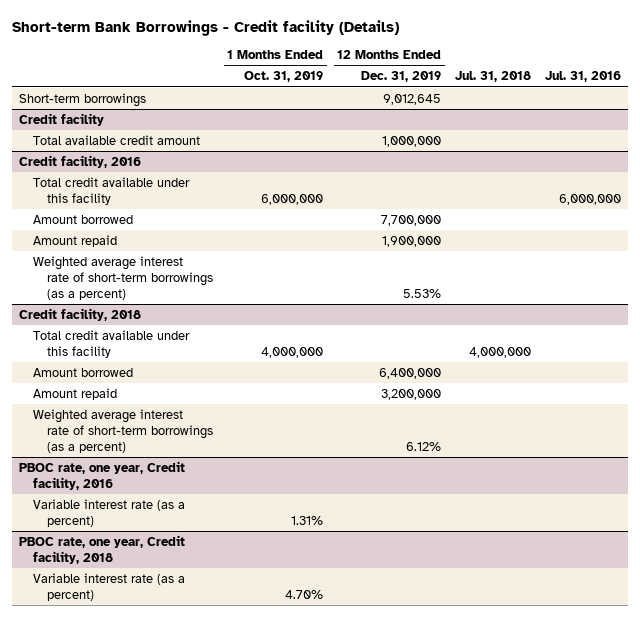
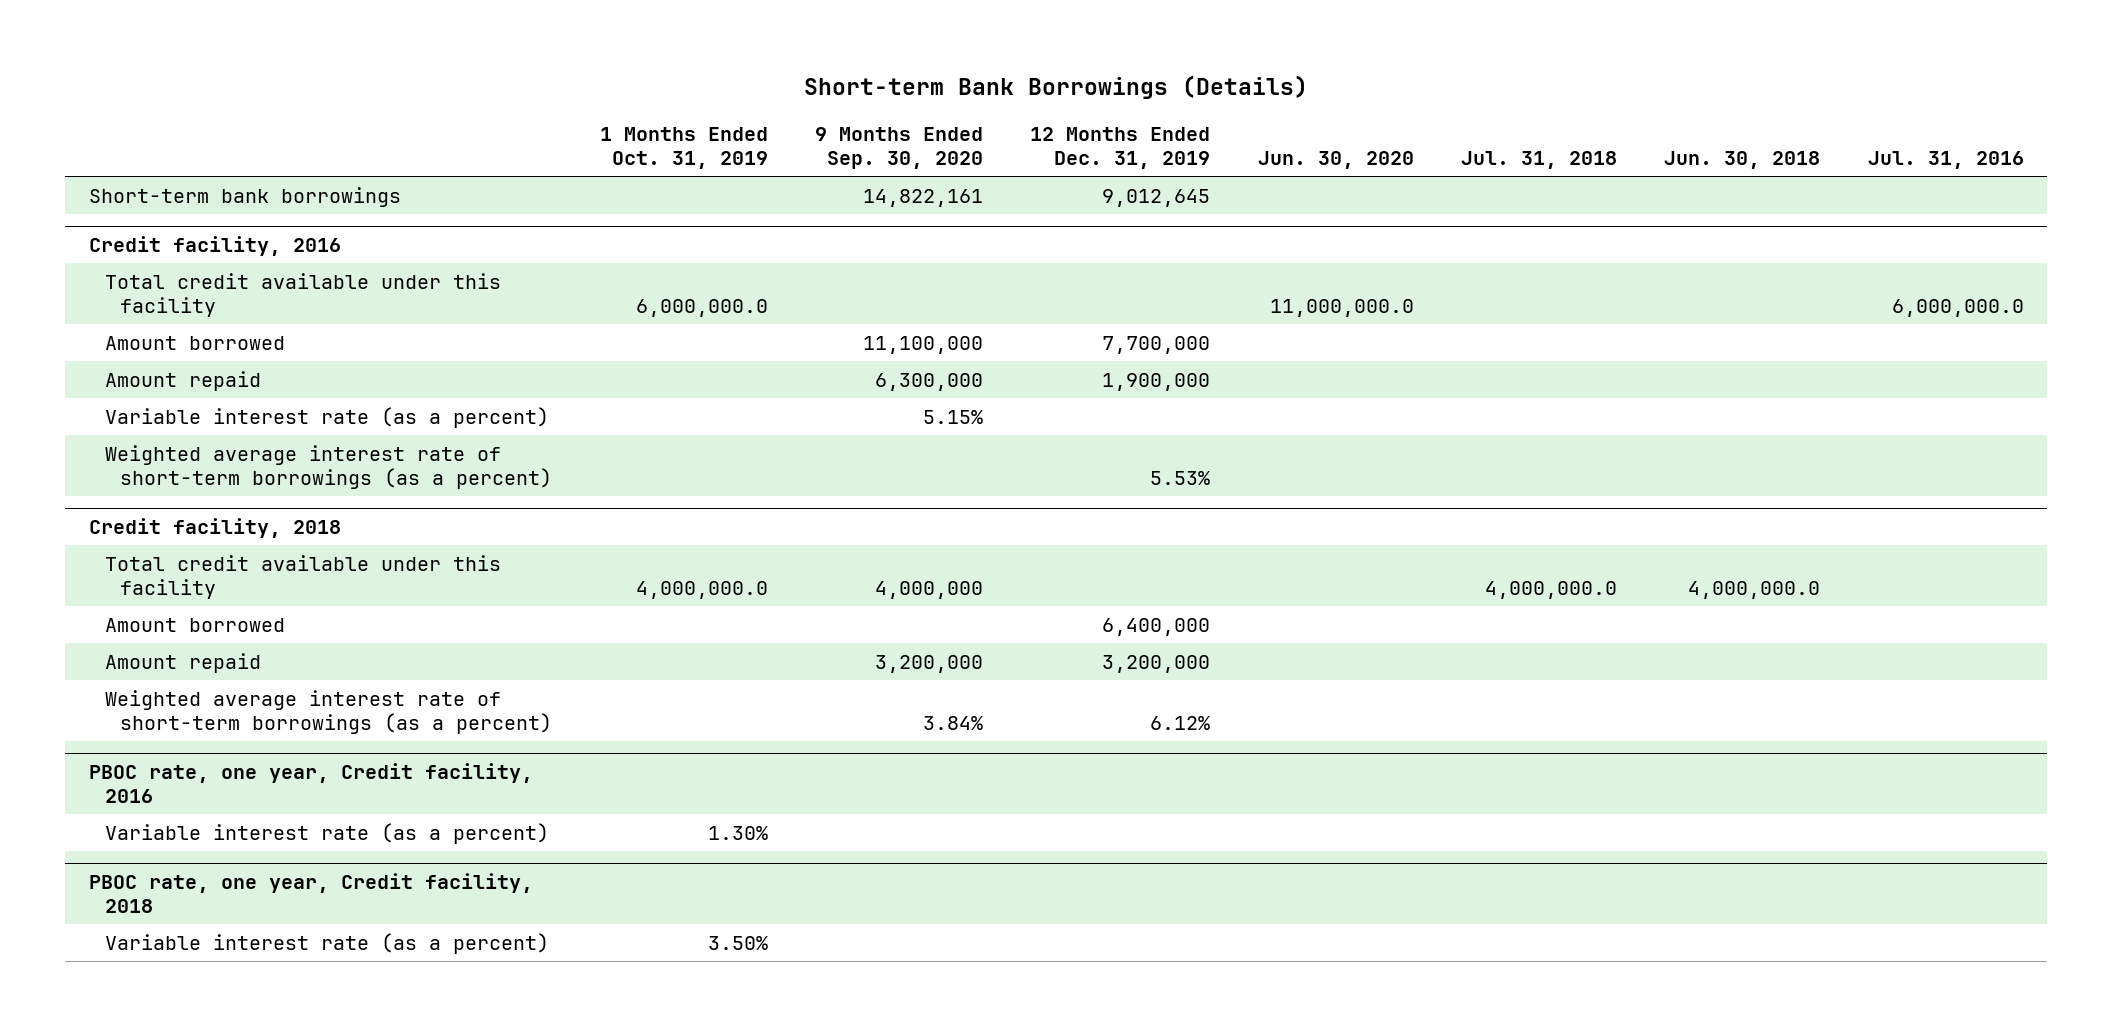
- Short-term Bank Borrowings - Credit facility (Details)
+ Short-term Bank Borrowings (Details)
- | 1 Months Ended Oct. 31, 2019 | 12 Months Ended Dec. 31, 2019 | Jul. 31, 2018 | Jul. 31, 2016
+ | 1 Months Ended Oct. 31, 2019 | 9 Months Ended Sep. 30, 2020 | 12 Months Ended Dec. 31, 2019 | Jun. 30, 2020 | Jul. 31, 2018 | Jun. 30, 2018 | Jul. 31, 2016
- Short-term borrowings | | 9,012,645 | |
- Credit facility
- Total available credit amount | | 1,000,000 | |
+ Short-term bank borrowings | | 14,822,161 | 9,012,645 | | | |
@ Credit facility, 2016
- Total credit available under this facility | 6,000,000 | | | 6,000,000
+ Total credit available under this facility | 6,000,000.0 | | | 11,000,000.0 | | | 6,000,000.0
+ Variable interest rate (as a percent) | | 5.15% | | | | |
@ Credit facility, 2018
- Total credit available under this facility | 4,000,000 | | 4,000,000 |
+ Total credit available under this facility | 4,000,000.0 | 4,000,000 | | | 4,000,000.0 | 4,000,000.0 |
@ PBOC rate, one year, Credit facility, 2016
- Variable interest rate (as a percent) | 1.31% | | |
+ Variable interest rate (as a percent) | 1.30% | | | | | |
@ PBOC rate, one year, Credit facility, 2018
- Variable interest rate (as a percent) | 4.70% | | |
+ Variable interest rate (as a percent) | 3.50% | | | | | |

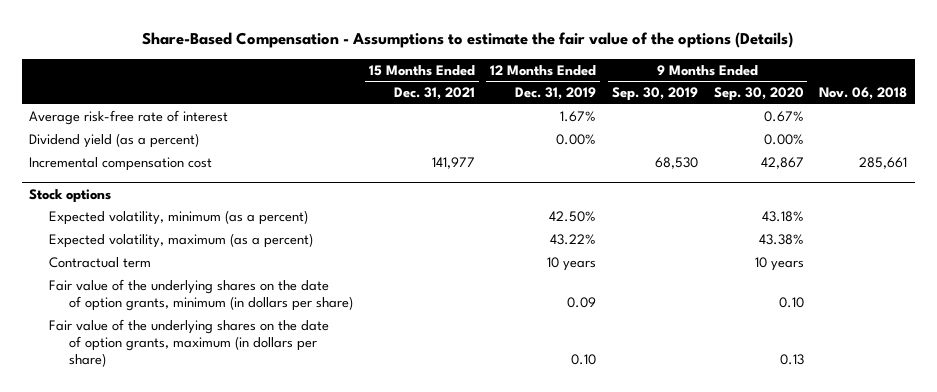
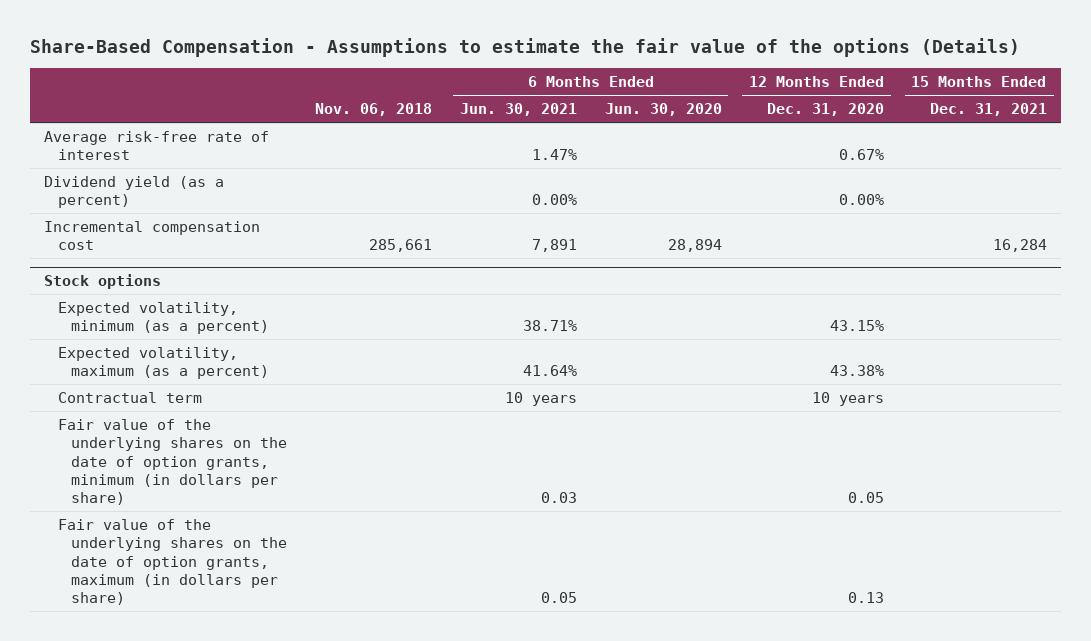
- | 15 Months Ended Dec. 31, 2021 | 12 Months Ended Dec. 31, 2019 | 9 Months Ended Sep. 30, 2019 | 9 Months Ended Sep. 30, 2020 | Nov. 06, 2018
+ | Nov. 06, 2018 | 6 Months Ended Jun. 30, 2021 | 6 Months Ended Jun. 30, 2020 | 12 Months Ended Dec. 31, 2020 | 15 Months Ended Dec. 31, 2021
- Incremental compensation cost | 141,977 | | 68,530 | 42,867 | 285,661
+ Incremental compensation cost | 285,661 | 7,891 | 28,894 | | 16,284

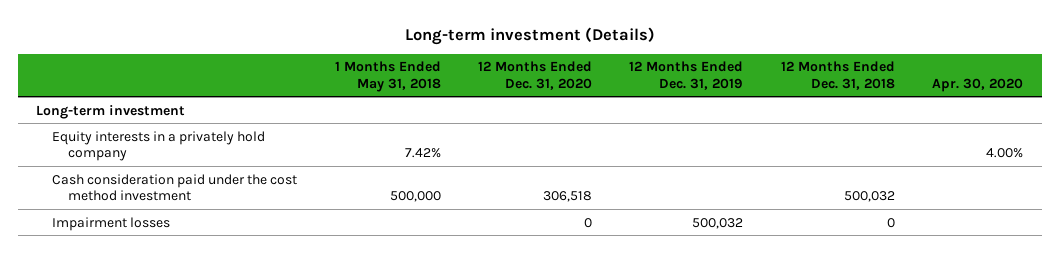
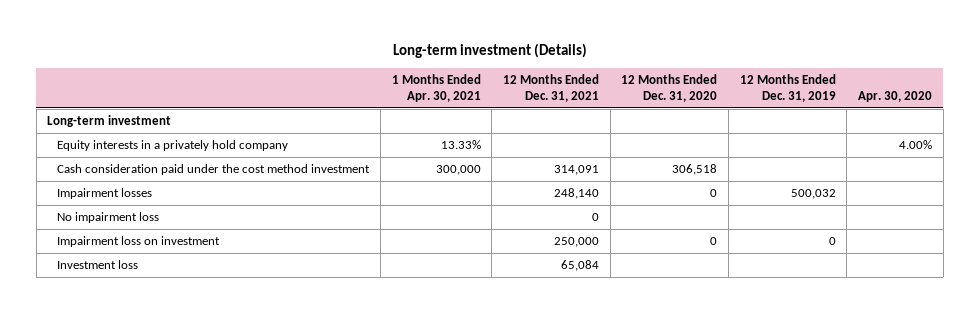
- | 1 Months Ended May 31, 2018 | 12 Months Ended Dec. 31, 2020 | 12 Months Ended Dec. 31, 2019 | 12 Months Ended Dec. 31, 2018 | Apr. 30, 2020
+ | 1 Months Ended Apr. 30, 2021 | 12 Months Ended Dec. 31, 2021 | 12 Months Ended Dec. 31, 2020 | 12 Months Ended Dec. 31, 2019 | Apr. 30, 2020
+ No impairment loss | | 0 | | |
+ Impairment loss on investment | | 250,000 | 0 | 0 |
+ Investment loss | | 65,084 | | |

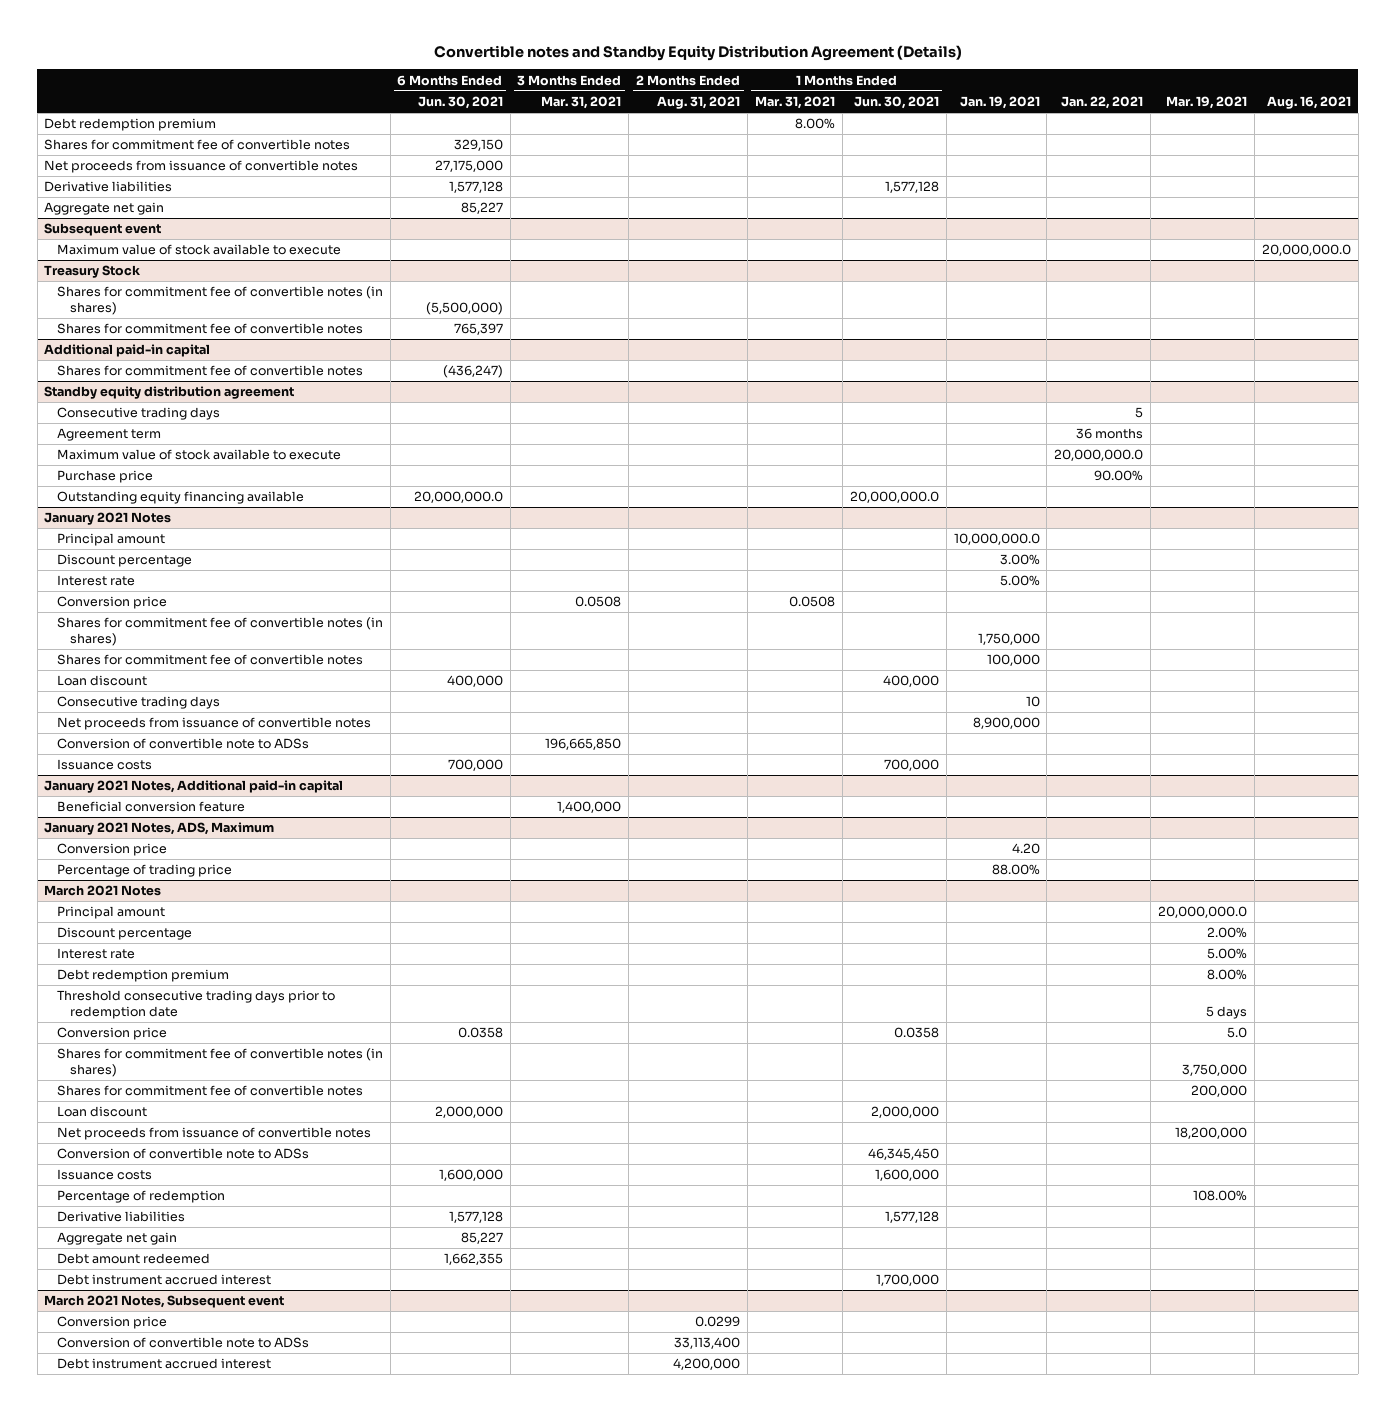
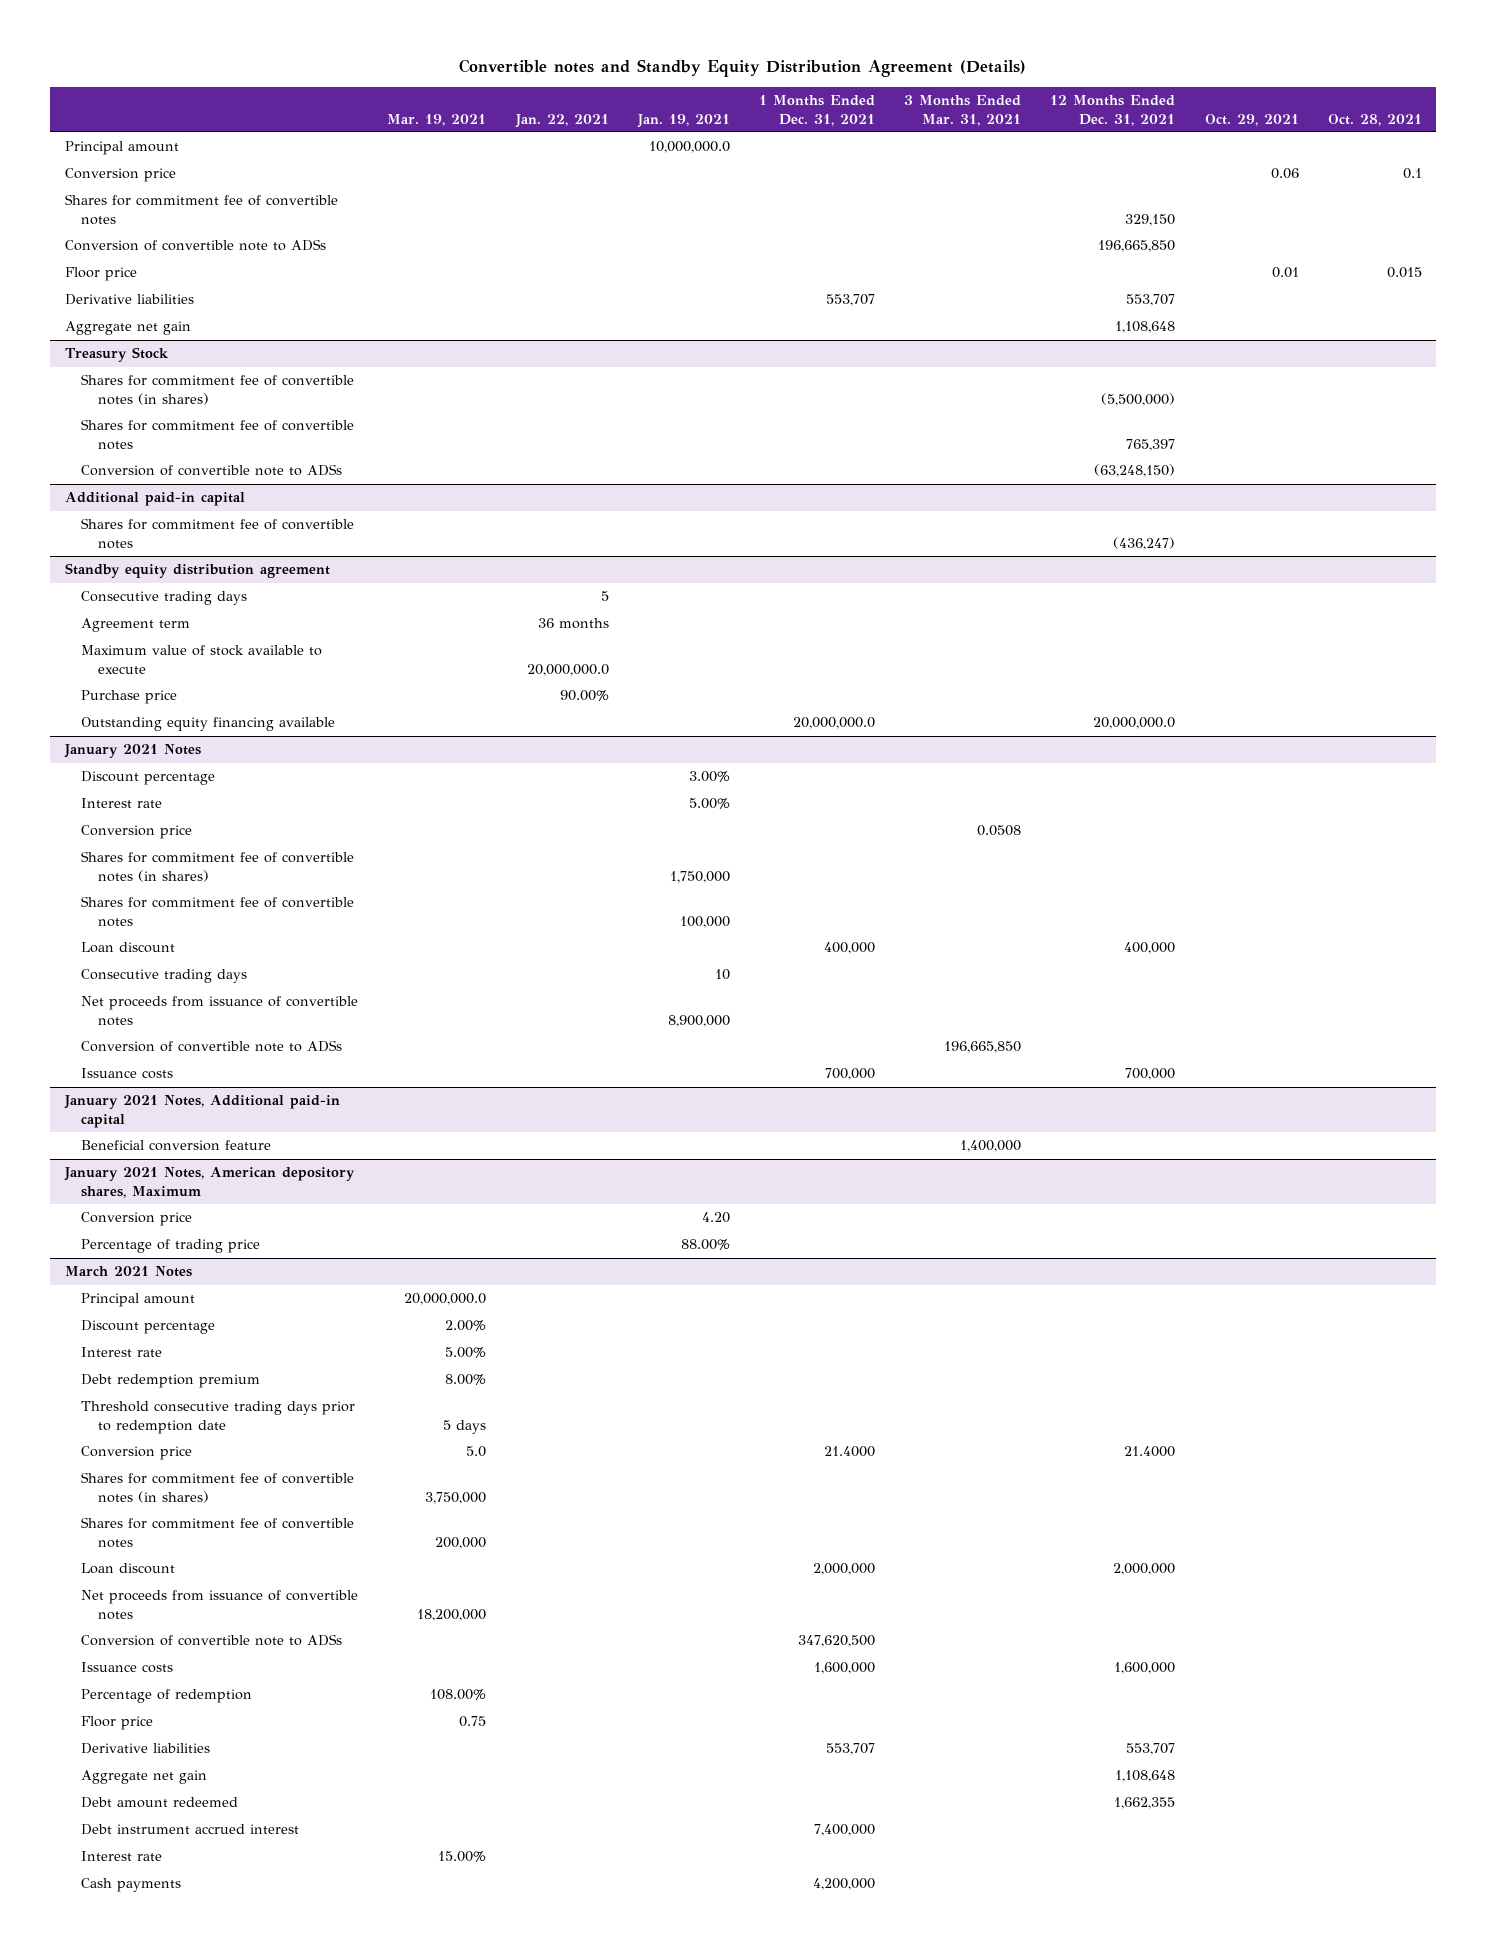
- | 6 Months Ended Jun. 30, 2021 | 3 Months Ended Mar. 31, 2021 | 2 Months Ended Aug. 31, 2021 | 1 Months Ended Mar. 31, 2021 | 1 Months Ended Jun. 30, 2021 | Jan. 19, 2021 | Jan. 22, 2021 | Mar. 19, 2021 | Aug. 16, 2021
+ | Mar. 19, 2021 | Jan. 22, 2021 | Jan. 19, 2021 | 1 Months Ended Dec. 31, 2021 | 3 Months Ended Mar. 31, 2021 | 12 Months Ended Dec. 31, 2021 | Oct. 29, 2021 | Oct. 28, 2021
- Debt redemption premium | | | | 8.00% | | | | |
+ Principal amount | | | 10,000,000.0 | | | | |
+ Conversion price | | | | | | | 0.06 | 0.1
- Net proceeds from issuance of convertible notes | 27,175,000 | | | | | | | |
+ Conversion of convertible note to ADSs | | | | | | 196,665,850 | |
+ Floor price | | | | | | | 0.01 | 0.015
- Subsequent event
- Maximum value of stock available to execute | | | | | | | | | 20,000,000.0
@ Treasury Stock
+ Conversion of convertible note to ADSs | | | | | | (63,248,150) | |
@ January 2021 Notes
- Principal amount | | | | | | 10,000,000.0 | | |
- January 2021 Notes, ADS, Maximum
+ January 2021 Notes, American depository shares, Maximum
@ March 2021 Notes
+ Floor price | 0.75 | | | | | | |
- March 2021 Notes, Subsequent event
- Conversion price | | | 0.0299 | | | | | |
- Conversion of convertible note to ADSs | | | 33,113,400 | | | | | |
- Debt instrument accrued interest | | | 4,200,000 | | | | | |
@ March 2021 Notes
+ Interest rate | 15.00% | | | | | | |
+ Cash payments | | | | 4,200,000 | | | |

